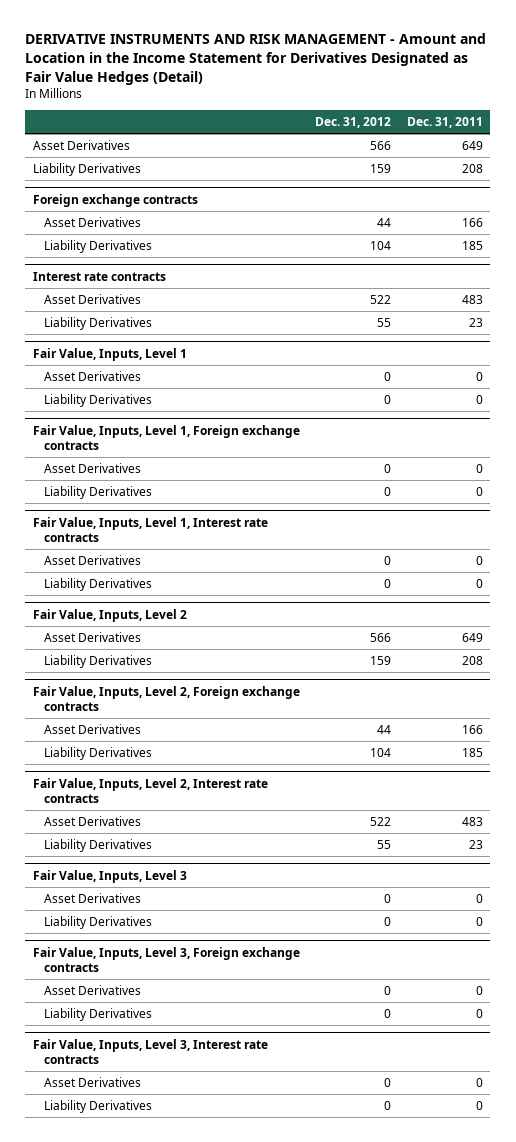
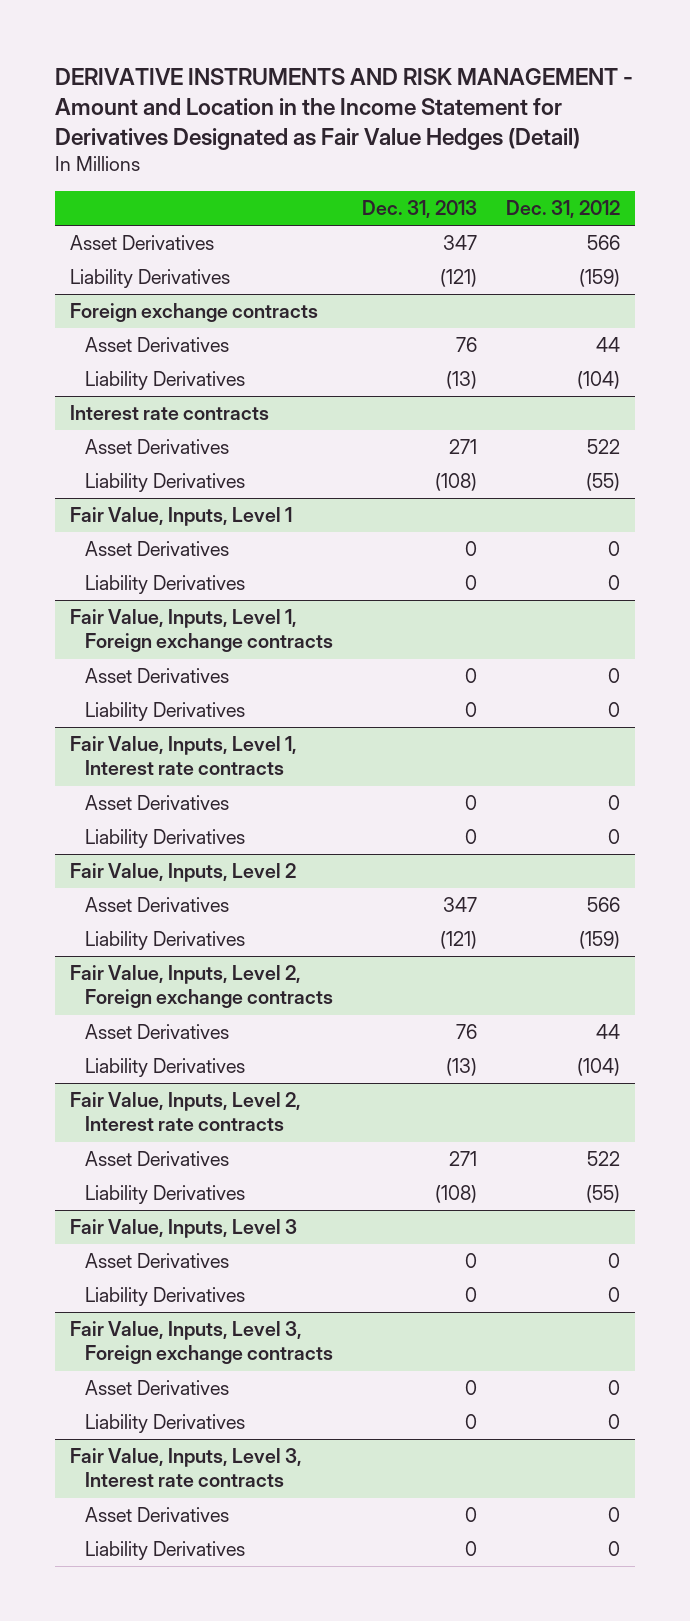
- | Dec. 31, 2012 | Dec. 31, 2011
+ | Dec. 31, 2013 | Dec. 31, 2012
- Liability Derivatives | 159 | 208
+ Liability Derivatives | (121) | (159)
@ Foreign exchange contracts
- Liability Derivatives | 104 | 185
+ Liability Derivatives | (13) | (104)
@ Interest rate contracts
- Liability Derivatives | 55 | 23
+ Liability Derivatives | (108) | (55)
@ Fair Value, Inputs, Level 2
- Liability Derivatives | 159 | 208
+ Liability Derivatives | (121) | (159)
@ Fair Value, Inputs, Level 2, Foreign exchange contracts
- Liability Derivatives | 104 | 185
+ Liability Derivatives | (13) | (104)
@ Fair Value, Inputs, Level 2, Interest rate contracts
- Liability Derivatives | 55 | 23
+ Liability Derivatives | (108) | (55)

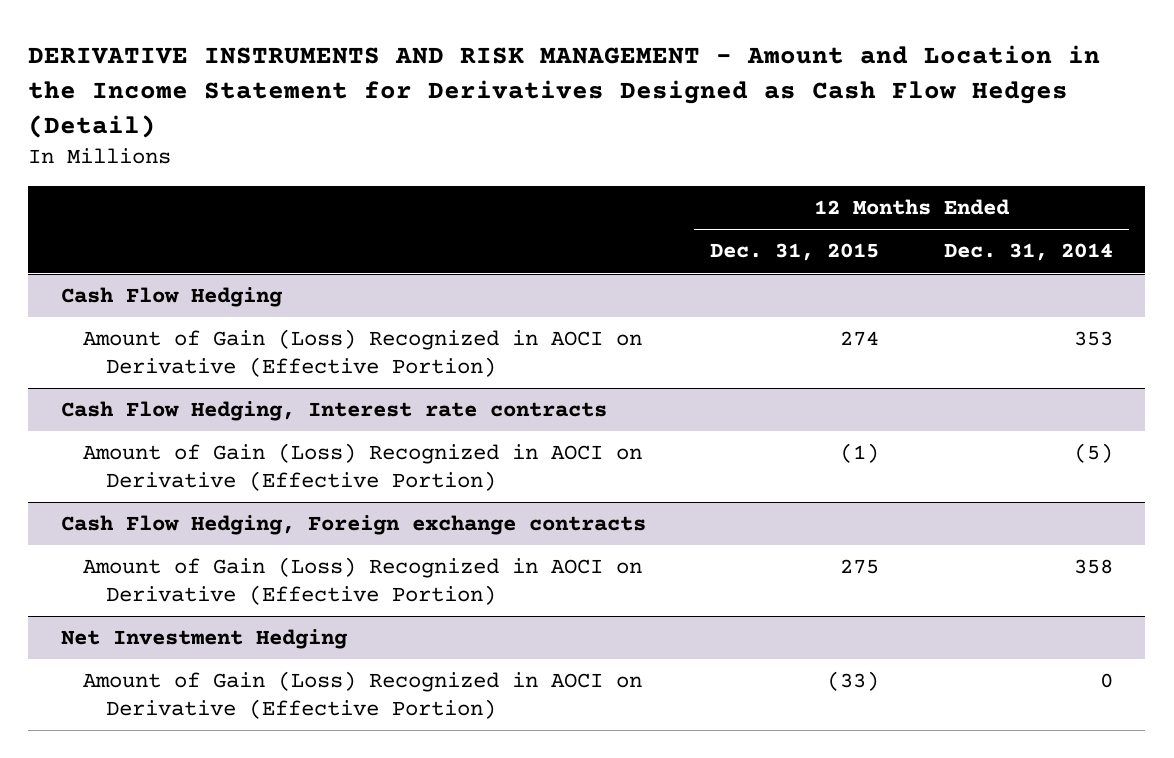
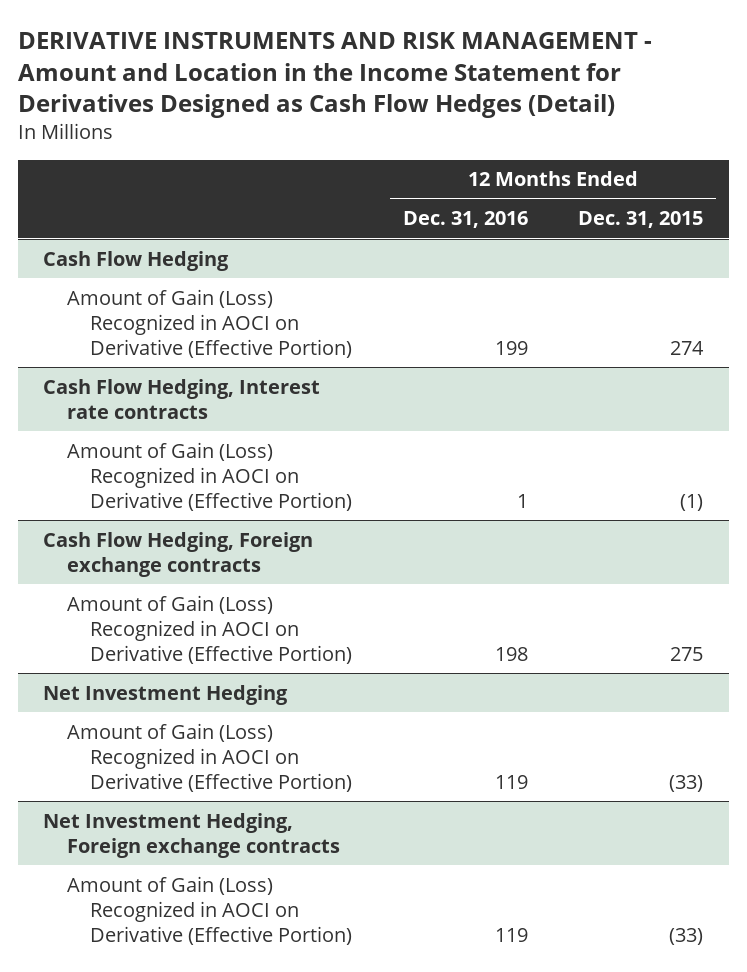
- | 12 Months Ended Dec. 31, 2015 | 12 Months Ended Dec. 31, 2014
+ | 12 Months Ended Dec. 31, 2016 | 12 Months Ended Dec. 31, 2015
+ Net Investment Hedging, Foreign exchange contracts
+ Amount of Gain (Loss) Recognized in AOCI on Derivative (Effective Portion) | 119 | (33)

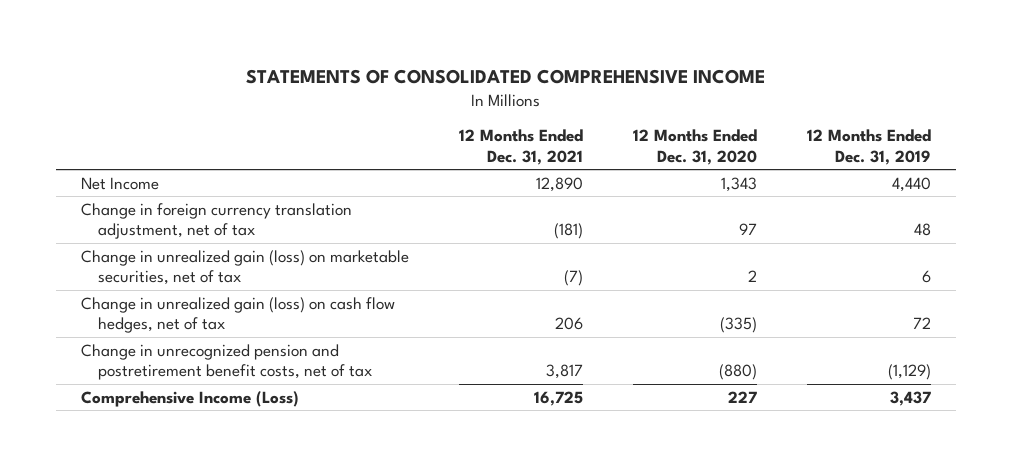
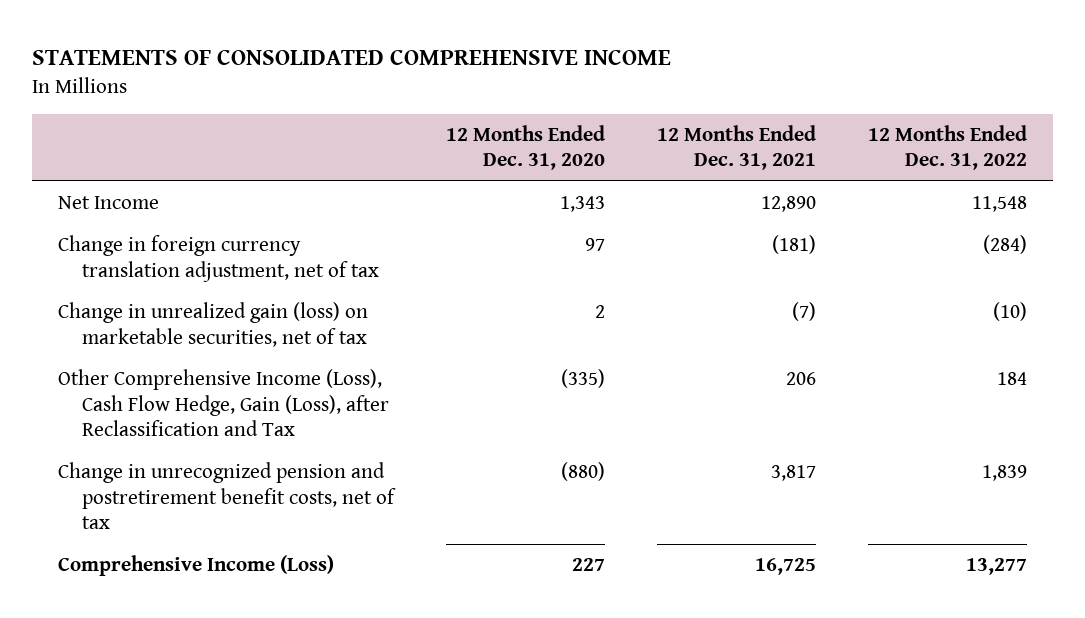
- | 12 Months Ended Dec. 31, 2021 | 12 Months Ended Dec. 31, 2020 | 12 Months Ended Dec. 31, 2019
+ | 12 Months Ended Dec. 31, 2020 | 12 Months Ended Dec. 31, 2021 | 12 Months Ended Dec. 31, 2022
- Change in unrealized gain (loss) on cash flow hedges, net of tax | 206 | (335) | 72
+ Other Comprehensive Income (Loss), Cash Flow Hedge, Gain (Loss), after Reclassification and Tax | (335) | 206 | 184

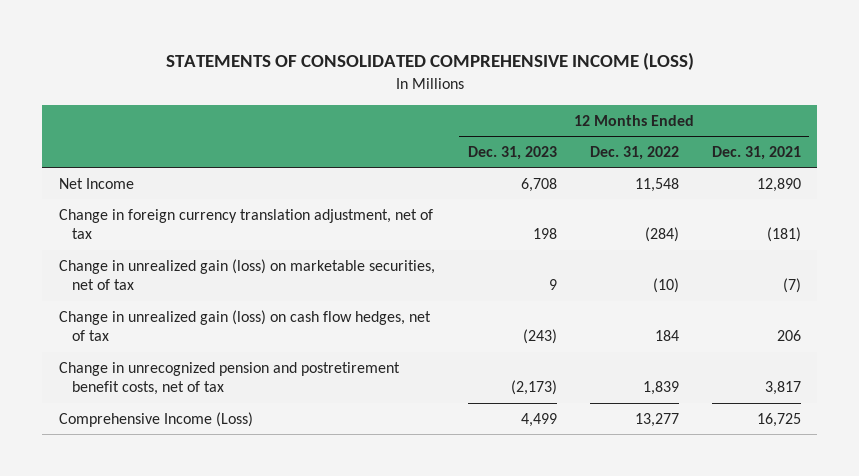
- STATEMENTS OF CONSOLIDATED COMPREHENSIVE INCOME
+ STATEMENTS OF CONSOLIDATED COMPREHENSIVE INCOME (LOSS)
- | 12 Months Ended Dec. 31, 2020 | 12 Months Ended Dec. 31, 2021 | 12 Months Ended Dec. 31, 2022
+ | 12 Months Ended Dec. 31, 2023 | 12 Months Ended Dec. 31, 2022 | 12 Months Ended Dec. 31, 2021
- Other Comprehensive Income (Loss), Cash Flow Hedge, Gain (Loss), after Reclassification and Tax | (335) | 206 | 184
+ Change in unrealized gain (loss) on cash flow hedges, net of tax | (243) | 184 | 206

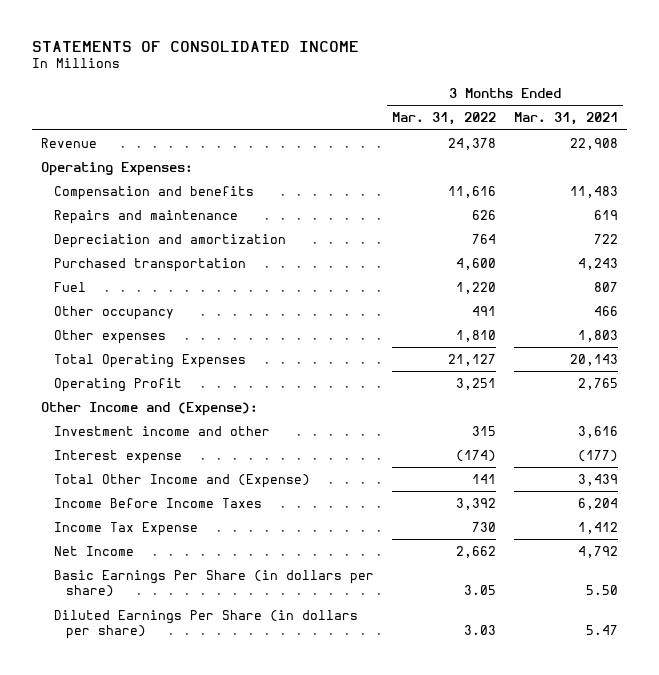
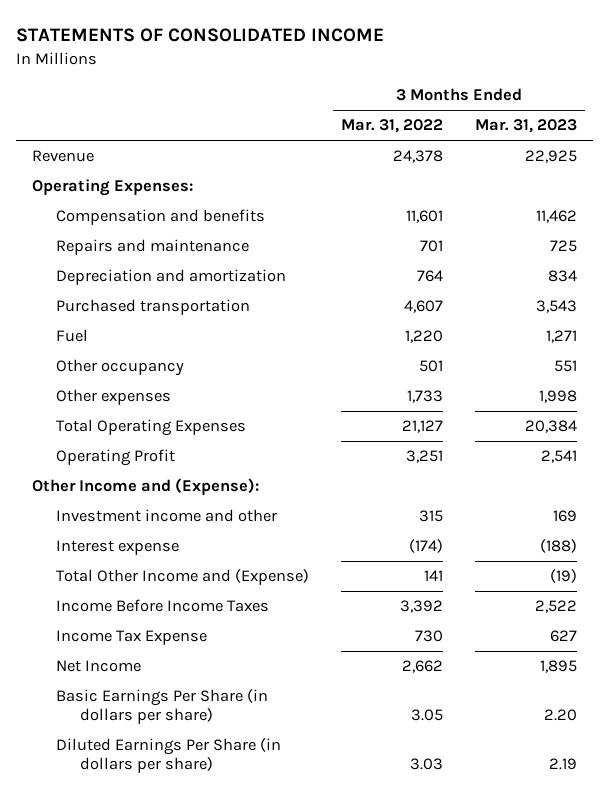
- | 3 Months Ended Mar. 31, 2022 | 3 Months Ended Mar. 31, 2021
+ | 3 Months Ended Mar. 31, 2022 | 3 Months Ended Mar. 31, 2023
- Compensation and benefits | 11,616 | 11,483
- Repairs and maintenance | 626 | 619
+ Compensation and benefits | 11,601 | 11,462
+ Repairs and maintenance | 701 | 725
- Purchased transportation | 4,600 | 4,243
+ Purchased transportation | 4,607 | 3,543
- Other occupancy | 491 | 466
- Other expenses | 1,810 | 1,803
+ Other occupancy | 501 | 551
+ Other expenses | 1,733 | 1,998

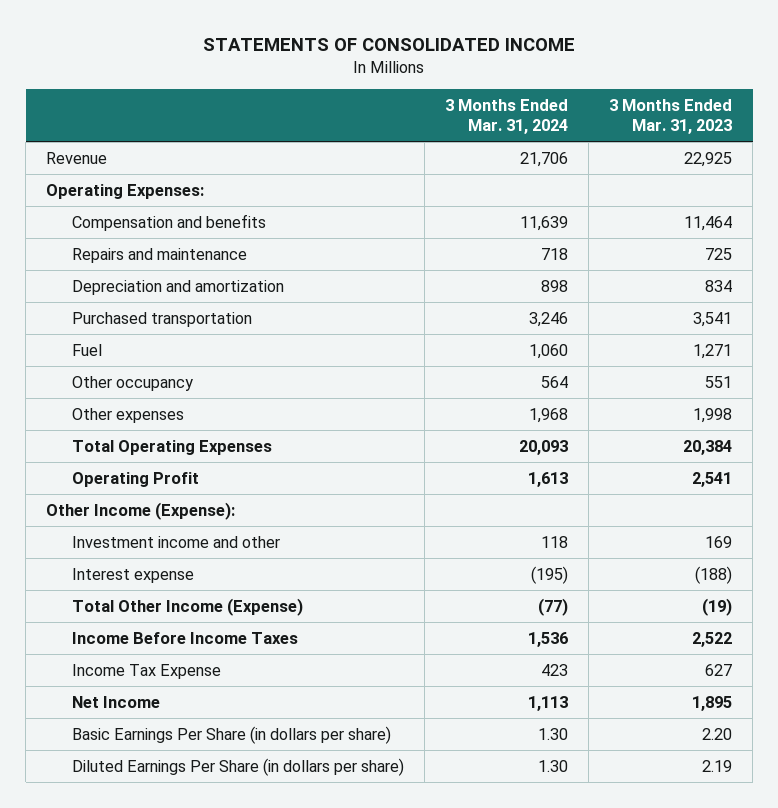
- | 3 Months Ended Mar. 31, 2022 | 3 Months Ended Mar. 31, 2023
+ | 3 Months Ended Mar. 31, 2024 | 3 Months Ended Mar. 31, 2023
- Compensation and benefits | 11,601 | 11,462
+ Compensation and benefits | 11,639 | 11,464
- Purchased transportation | 4,607 | 3,543
+ Purchased transportation | 3,246 | 3,541
- Other Income and (Expense):
+ Other Income (Expense):
- Total Other Income and (Expense) | 141 | (19)
+ Total Other Income (Expense) | (77) | (19)

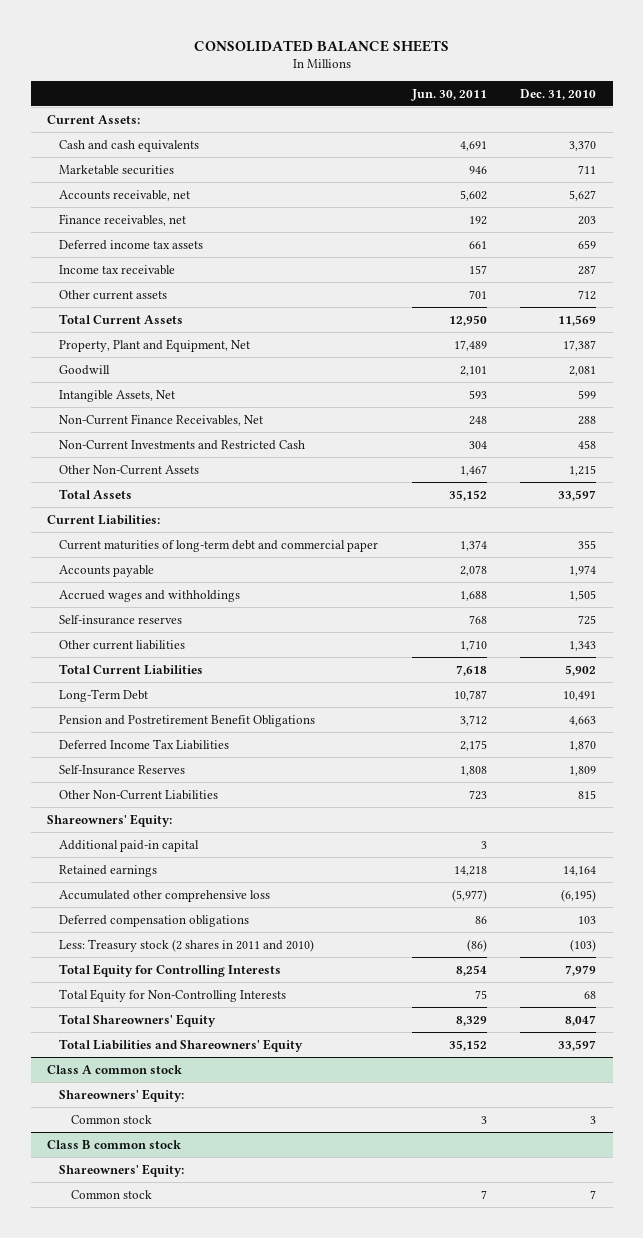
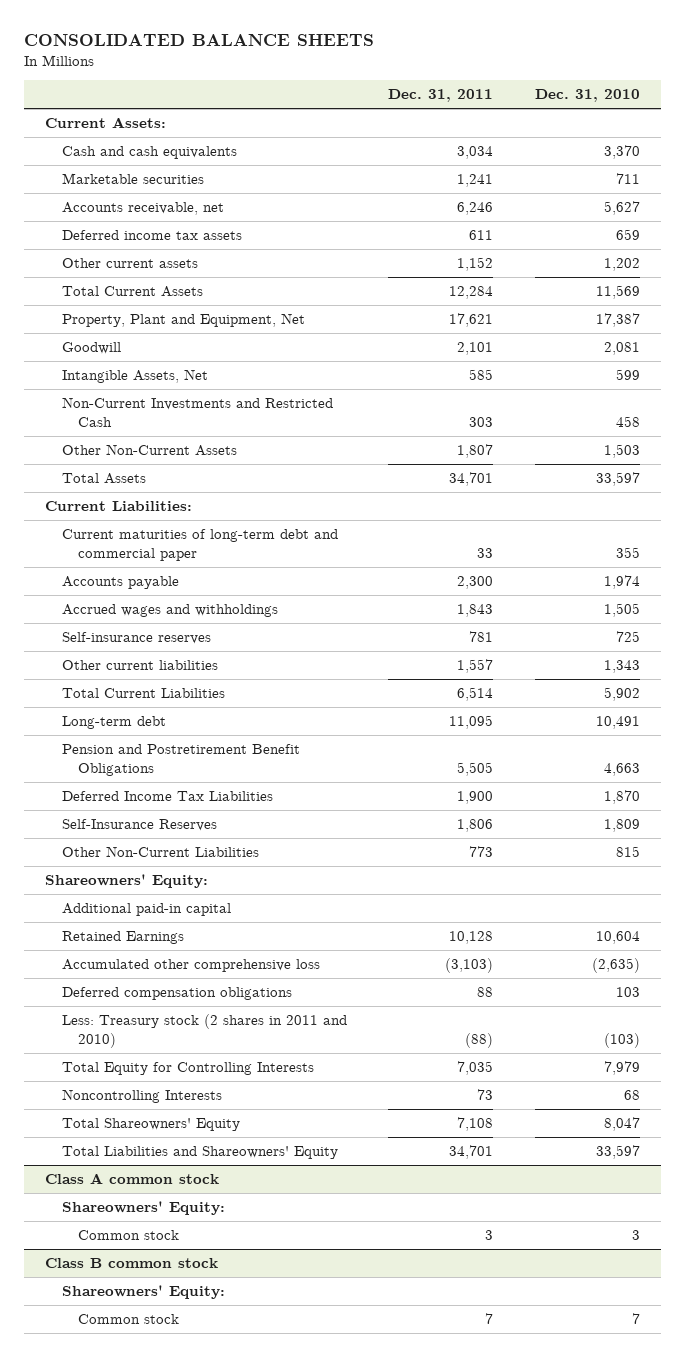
- | Jun. 30, 2011 | Dec. 31, 2010
+ | Dec. 31, 2011 | Dec. 31, 2010
- Finance receivables, net | 192 | 203
- Income tax receivable | 157 | 287
- Other current assets | 701 | 712
+ Other current assets | 1,152 | 1,202
- Non-Current Finance Receivables, Net | 248 | 288
- Other Non-Current Assets | 1,467 | 1,215
+ Other Non-Current Assets | 1,807 | 1,503
- Long-Term Debt | 10,787 | 10,491
+ Long-term debt | 11,095 | 10,491
- Retained earnings | 14,218 | 14,164
- Accumulated other comprehensive loss | (5,977) | (6,195)
+ Retained Earnings | 10,128 | 10,604
+ Accumulated other comprehensive loss | (3,103) | (2,635)
- Total Equity for Non-Controlling Interests | 75 | 68
+ Noncontrolling Interests | 73 | 68

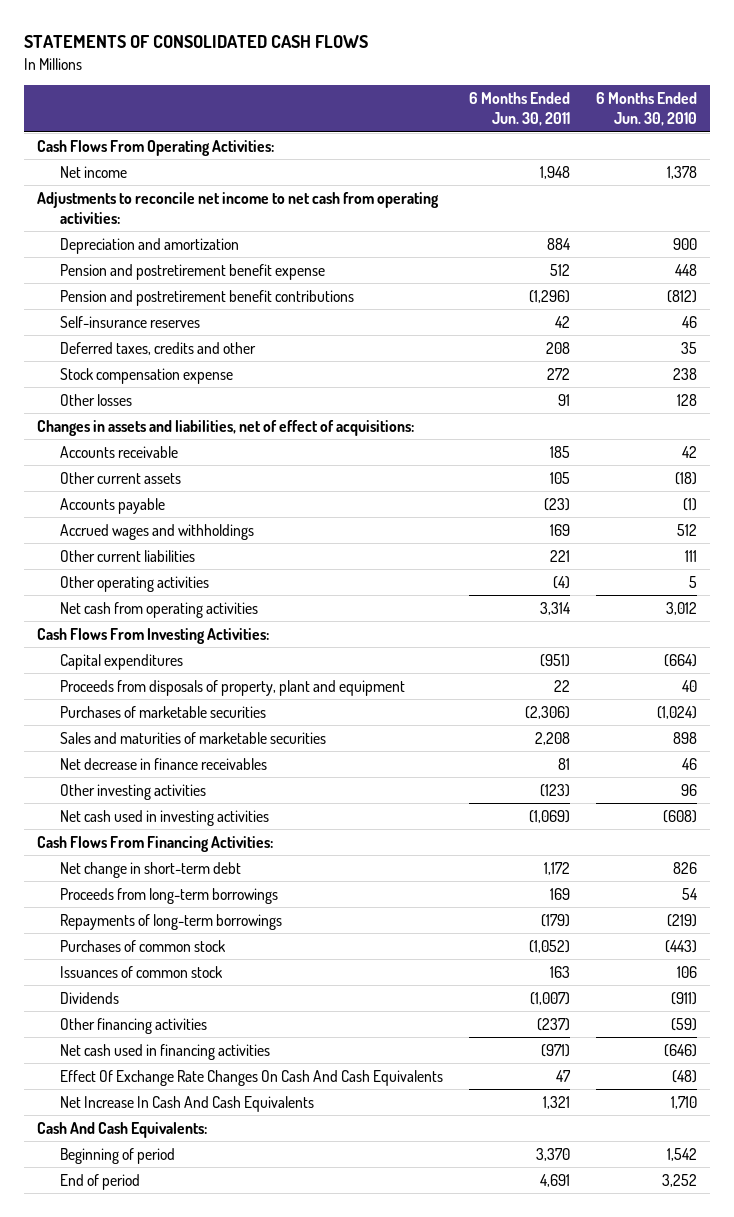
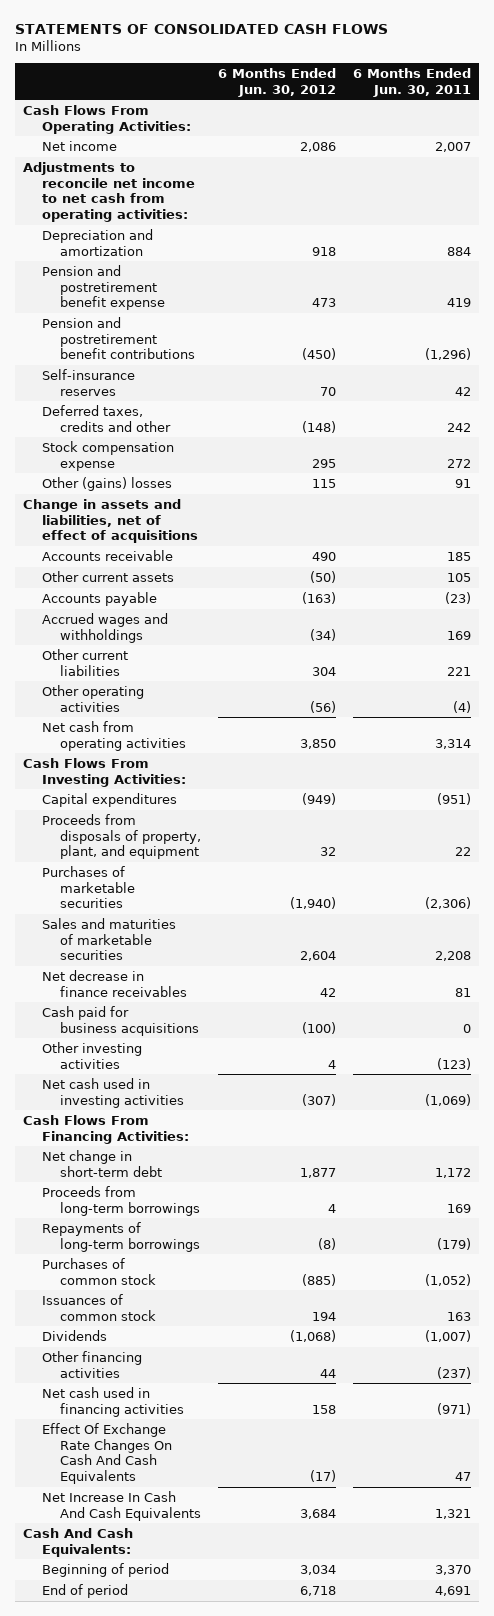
- | 6 Months Ended Jun. 30, 2011 | 6 Months Ended Jun. 30, 2010
+ | 6 Months Ended Jun. 30, 2012 | 6 Months Ended Jun. 30, 2011
- Net income | 1,948 | 1,378
+ Net income | 2,086 | 2,007
- Pension and postretirement benefit expense | 512 | 448
+ Pension and postretirement benefit expense | 473 | 419
- Deferred taxes, credits and other | 208 | 35
+ Deferred taxes, credits and other | (148) | 242
- Other losses | 91 | 128
- Changes in assets and liabilities, net of effect of acquisitions:
+ Other (gains) losses | 115 | 91
+ Change in assets and liabilities, net of effect of acquisitions
- Proceeds from disposals of property, plant and equipment | 22 | 40
+ Proceeds from disposals of property, plant, and equipment | 32 | 22
+ Cash paid for business acquisitions | (100) | 0

